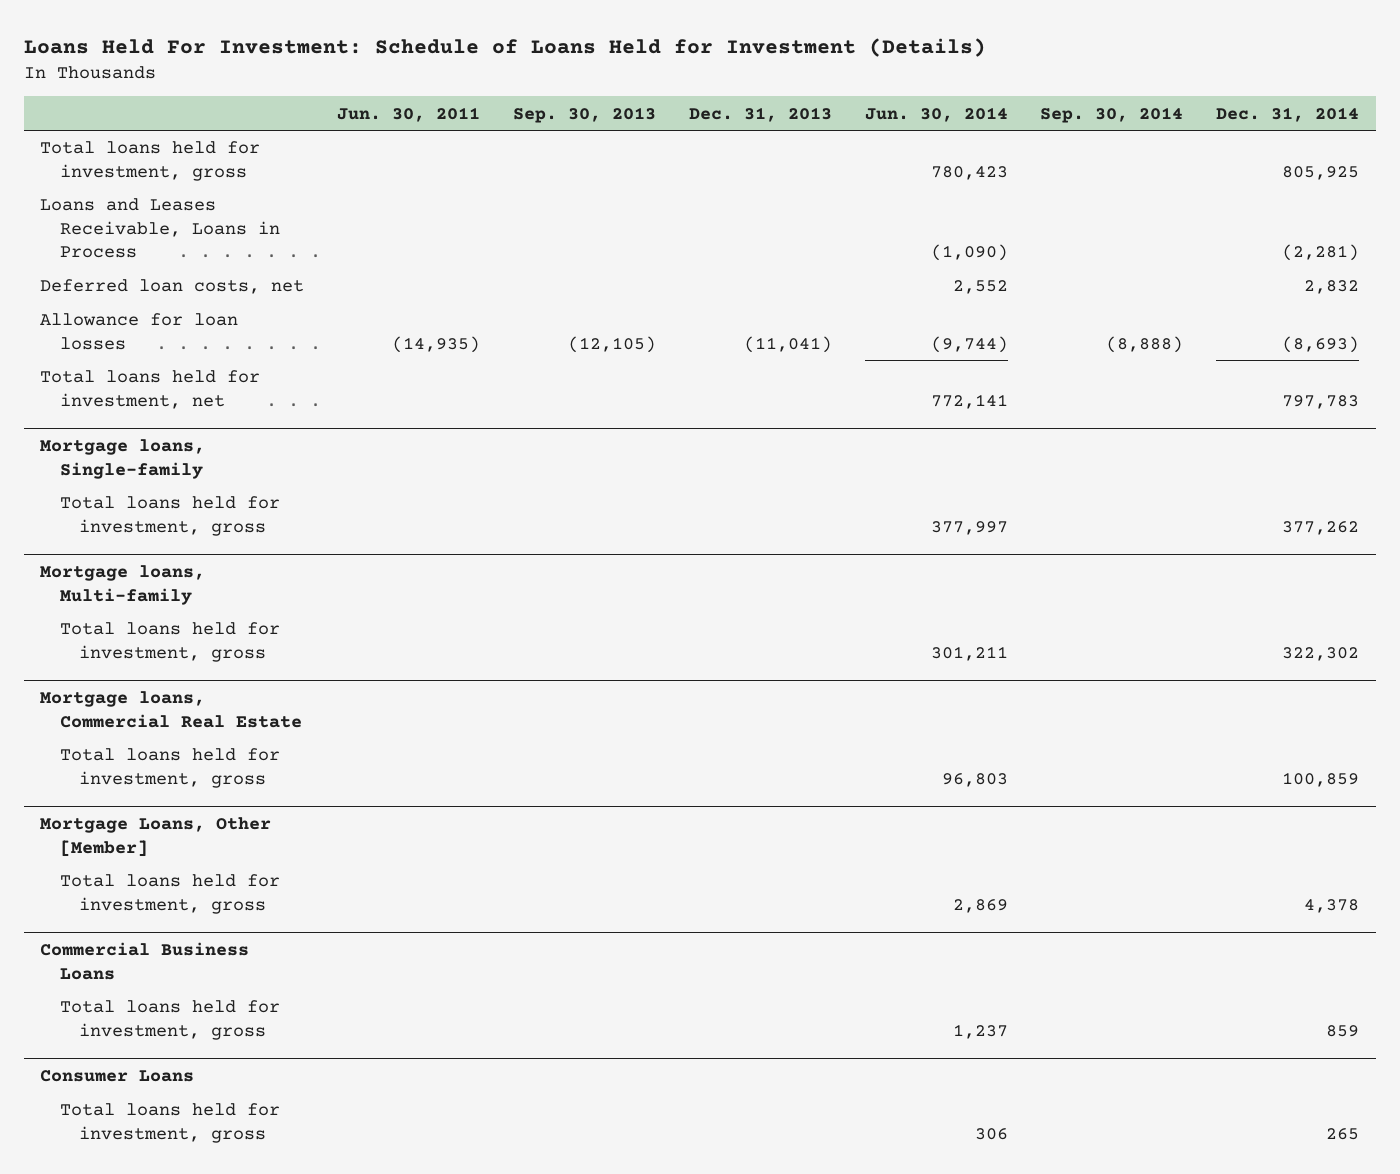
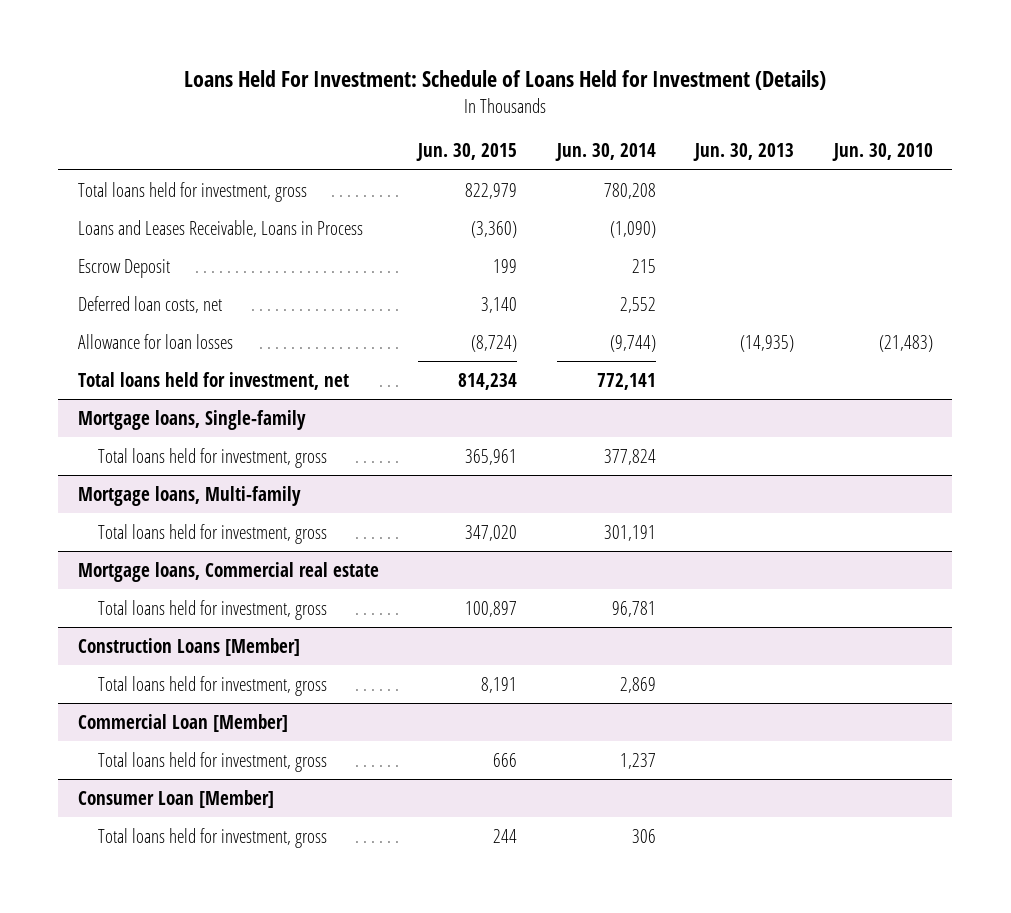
- | Jun. 30, 2011 | Sep. 30, 2013 | Dec. 31, 2013 | Jun. 30, 2014 | Sep. 30, 2014 | Dec. 31, 2014
+ | Jun. 30, 2015 | Jun. 30, 2014 | Jun. 30, 2013 | Jun. 30, 2010
- Total loans held for investment, gross | | | | 780,423 | | 805,925
+ Total loans held for investment, gross | 822,979 | 780,208 | |
+ Escrow Deposit | 199 | 215 | |
@ Mortgage loans, Single-family
- Total loans held for investment, gross | | | | 377,997 | | 377,262
+ Total loans held for investment, gross | 365,961 | 377,824 | |
@ Mortgage loans, Multi-family
- Total loans held for investment, gross | | | | 301,211 | | 322,302
- Mortgage loans, Commercial Real Estate
- Total loans held for investment, gross | | | | 96,803 | | 100,859
- Mortgage Loans, Other [Member]
@ Mortgage loans, Multi-family
+ Total loans held for investment, gross | 347,020 | 301,191 | |
+ Mortgage loans, Commercial real estate
+ Total loans held for investment, gross | 100,897 | 96,781 | |
+ Construction Loans [Member]
- Commercial Business Loans
+ Commercial Loan [Member]
- Consumer Loans
+ Consumer Loan [Member]

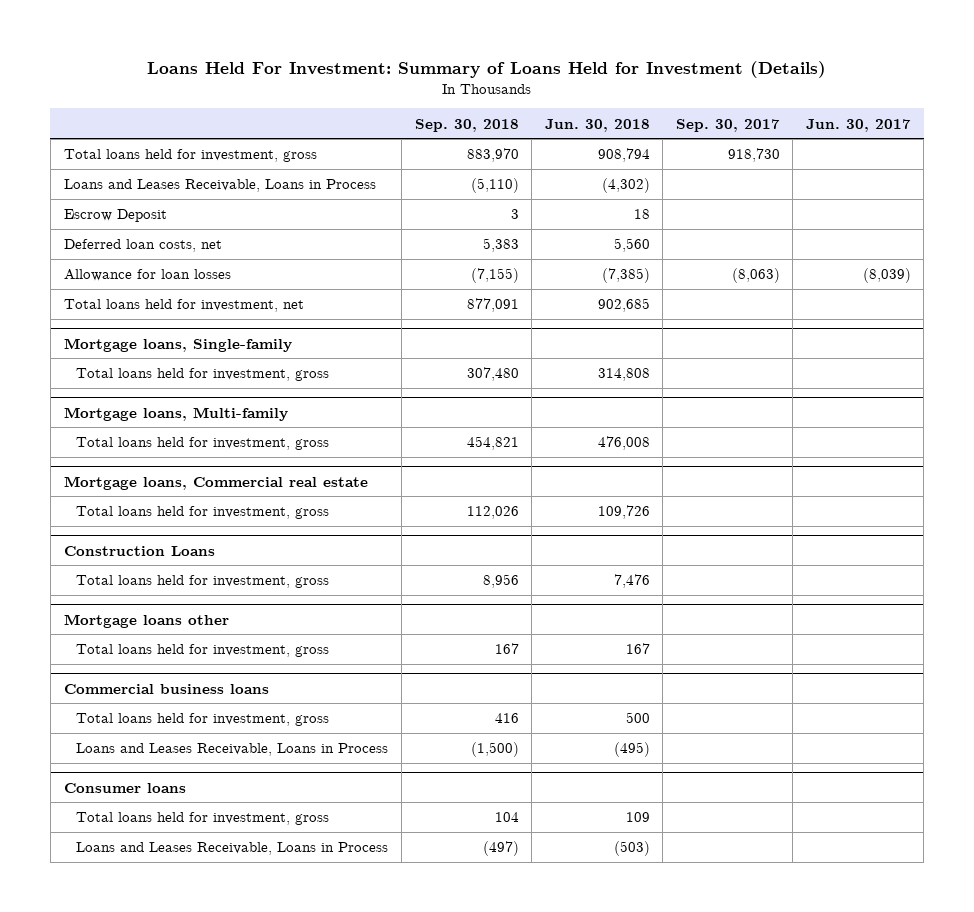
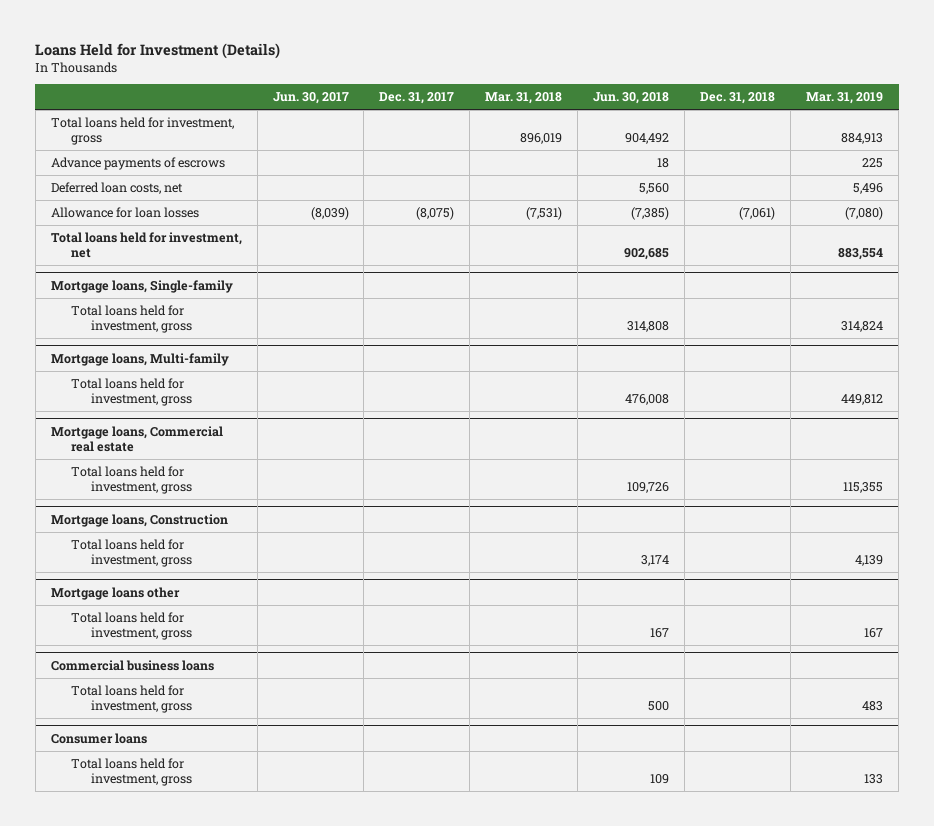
- Loans Held For Investment: Summary of Loans Held for Investment (Details)
+ Loans Held for Investment (Details)
- | Sep. 30, 2018 | Jun. 30, 2018 | Sep. 30, 2017 | Jun. 30, 2017
+ | Jun. 30, 2017 | Dec. 31, 2017 | Mar. 31, 2018 | Jun. 30, 2018 | Dec. 31, 2018 | Mar. 31, 2019
- Total loans held for investment, gross | 883,970 | 908,794 | 918,730 |
- Loans and Leases Receivable, Loans in Process | (5,110) | (4,302) | |
- Escrow Deposit | 3 | 18 | |
+ Total loans held for investment, gross | | | 896,019 | 904,492 | | 884,913
+ Advance payments of escrows | | | | 18 | | 225
- Construction Loans
- Total loans held for investment, gross | 8,956 | 7,476 | |
+ Mortgage loans, Construction
+ Total loans held for investment, gross | | | | 3,174 | | 4,139
@ Commercial business loans
- Loans and Leases Receivable, Loans in Process | (1,500) | (495) | |
@ Consumer loans
- Loans and Leases Receivable, Loans in Process | (497) | (503) | |

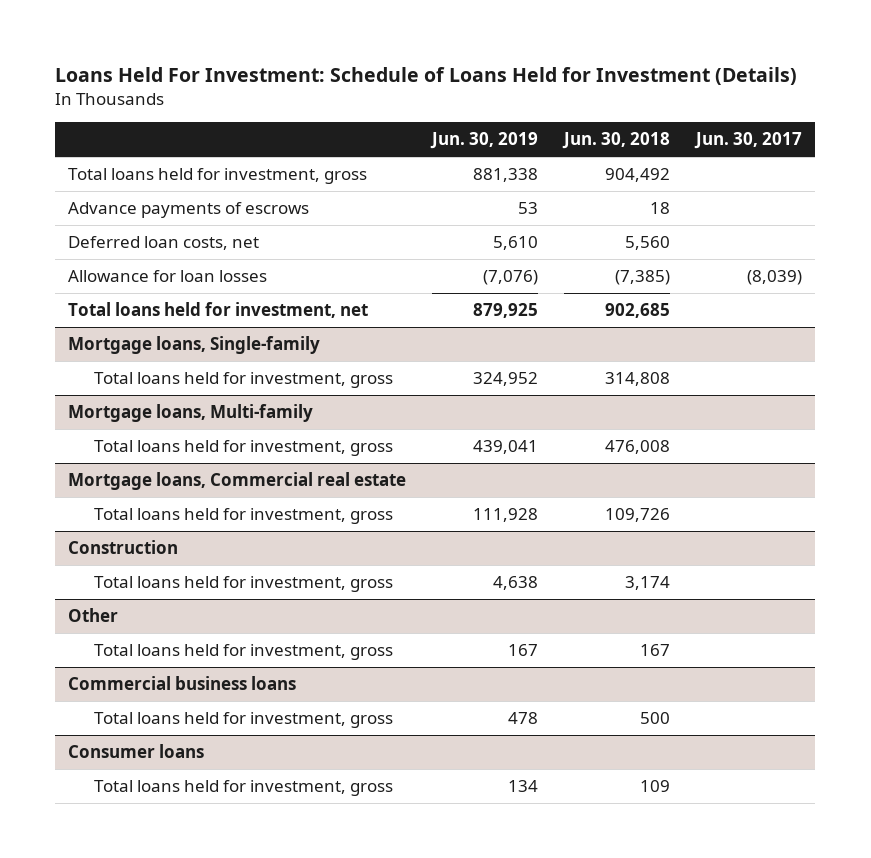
- Loans Held for Investment (Details)
+ Loans Held For Investment: Schedule of Loans Held for Investment (Details)
- | Jun. 30, 2017 | Dec. 31, 2017 | Mar. 31, 2018 | Jun. 30, 2018 | Dec. 31, 2018 | Mar. 31, 2019
+ | Jun. 30, 2019 | Jun. 30, 2018 | Jun. 30, 2017
- Mortgage loans, Construction
+ Construction
- Mortgage loans other
+ Other

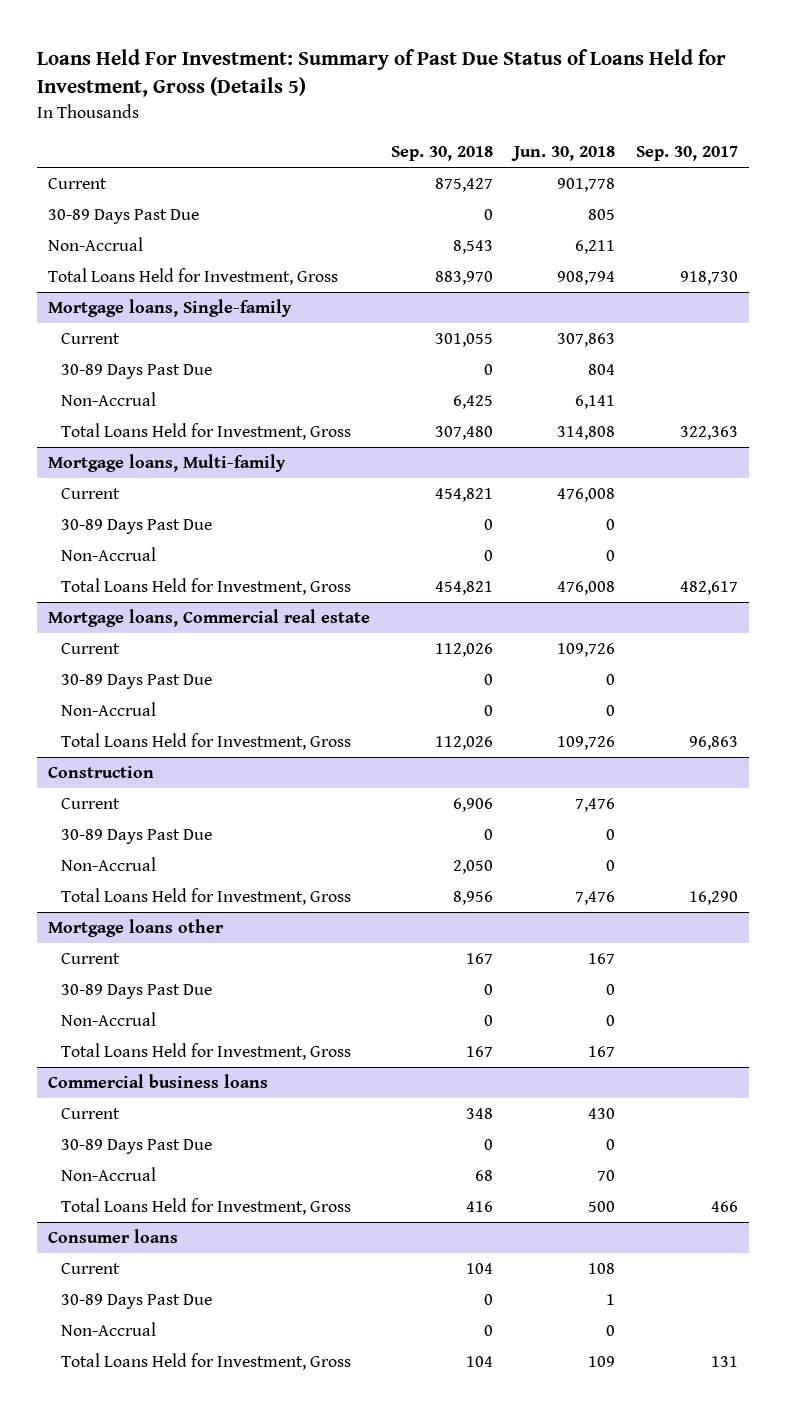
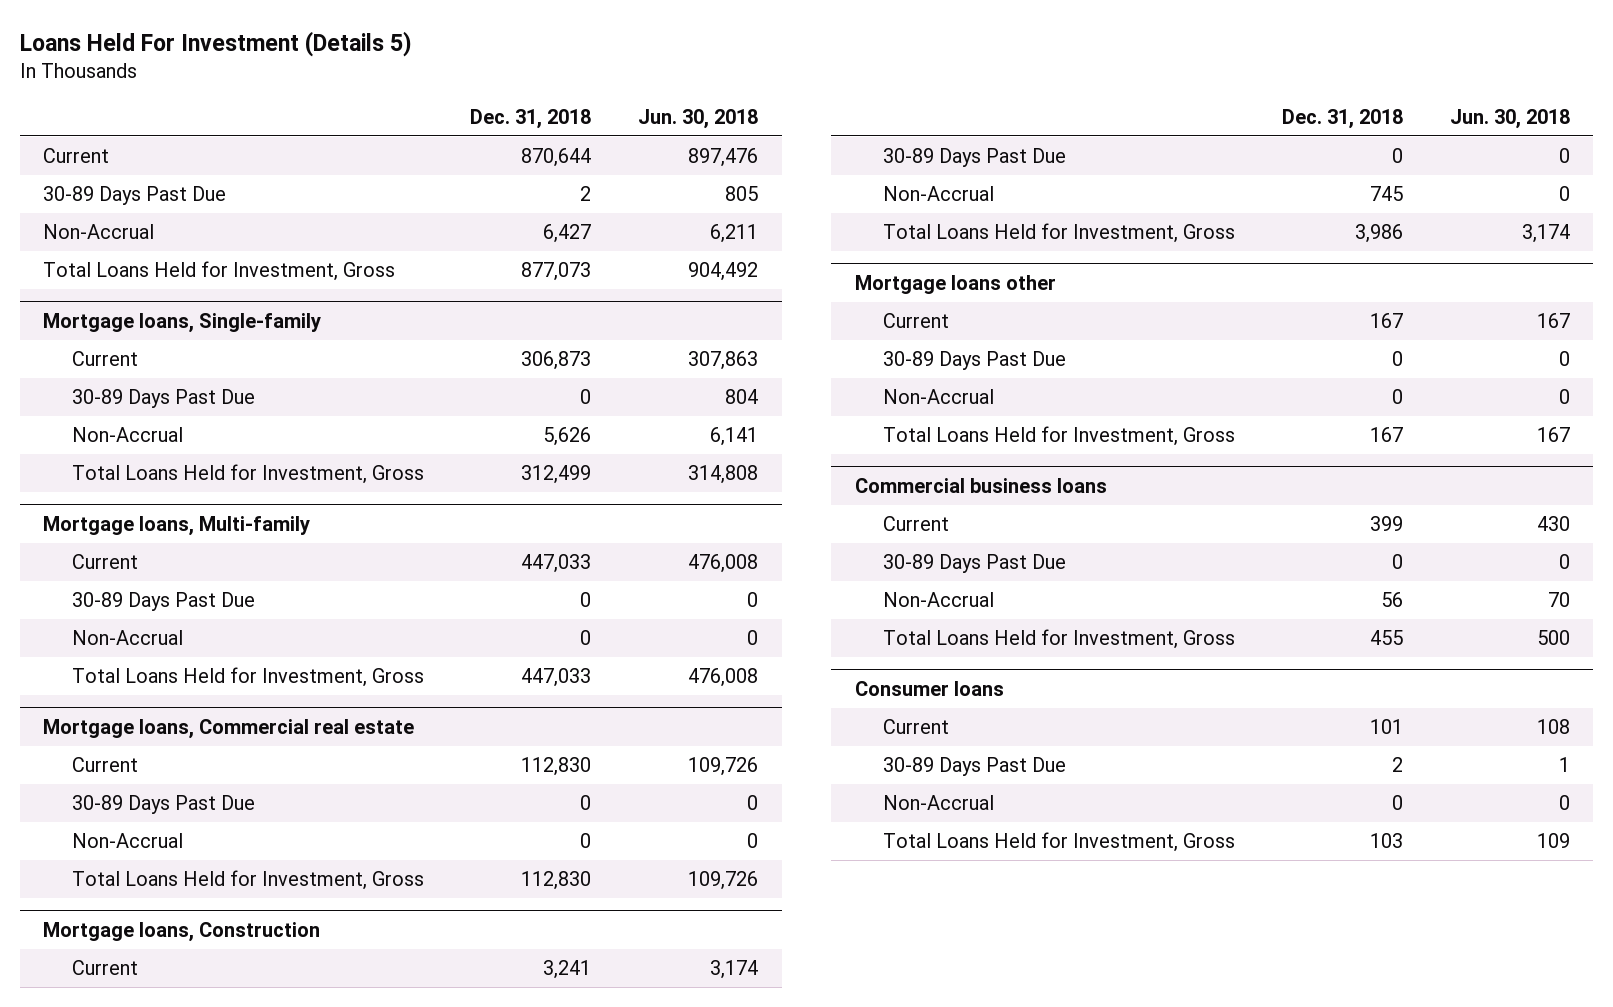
- Loans Held For Investment: Summary of Past Due Status of Loans Held for Investment, Gross (Details 5)
+ Loans Held For Investment (Details 5)
- | Sep. 30, 2018 | Jun. 30, 2018 | Sep. 30, 2017
+ | Dec. 31, 2018 | Jun. 30, 2018
- Current | 875,427 | 901,778 |
+ Current | 870,644 | 897,476
- Total Loans Held for Investment, Gross | 883,970 | 908,794 | 918,730
+ Total Loans Held for Investment, Gross | 877,073 | 904,492
- Construction
- Current | 6,906 | 7,476 |
+ Mortgage loans, Construction
+ Current | 3,241 | 3,174
- Total Loans Held for Investment, Gross | 8,956 | 7,476 | 16,290
+ Total Loans Held for Investment, Gross | 3,986 | 3,174

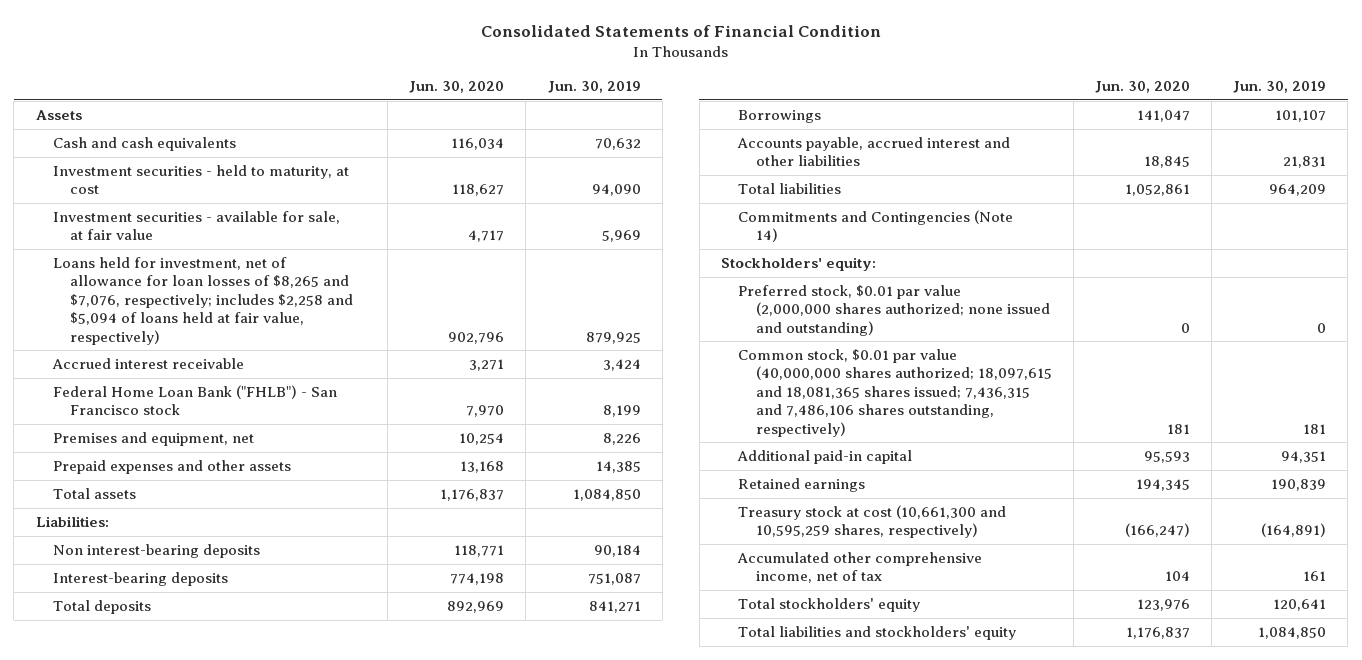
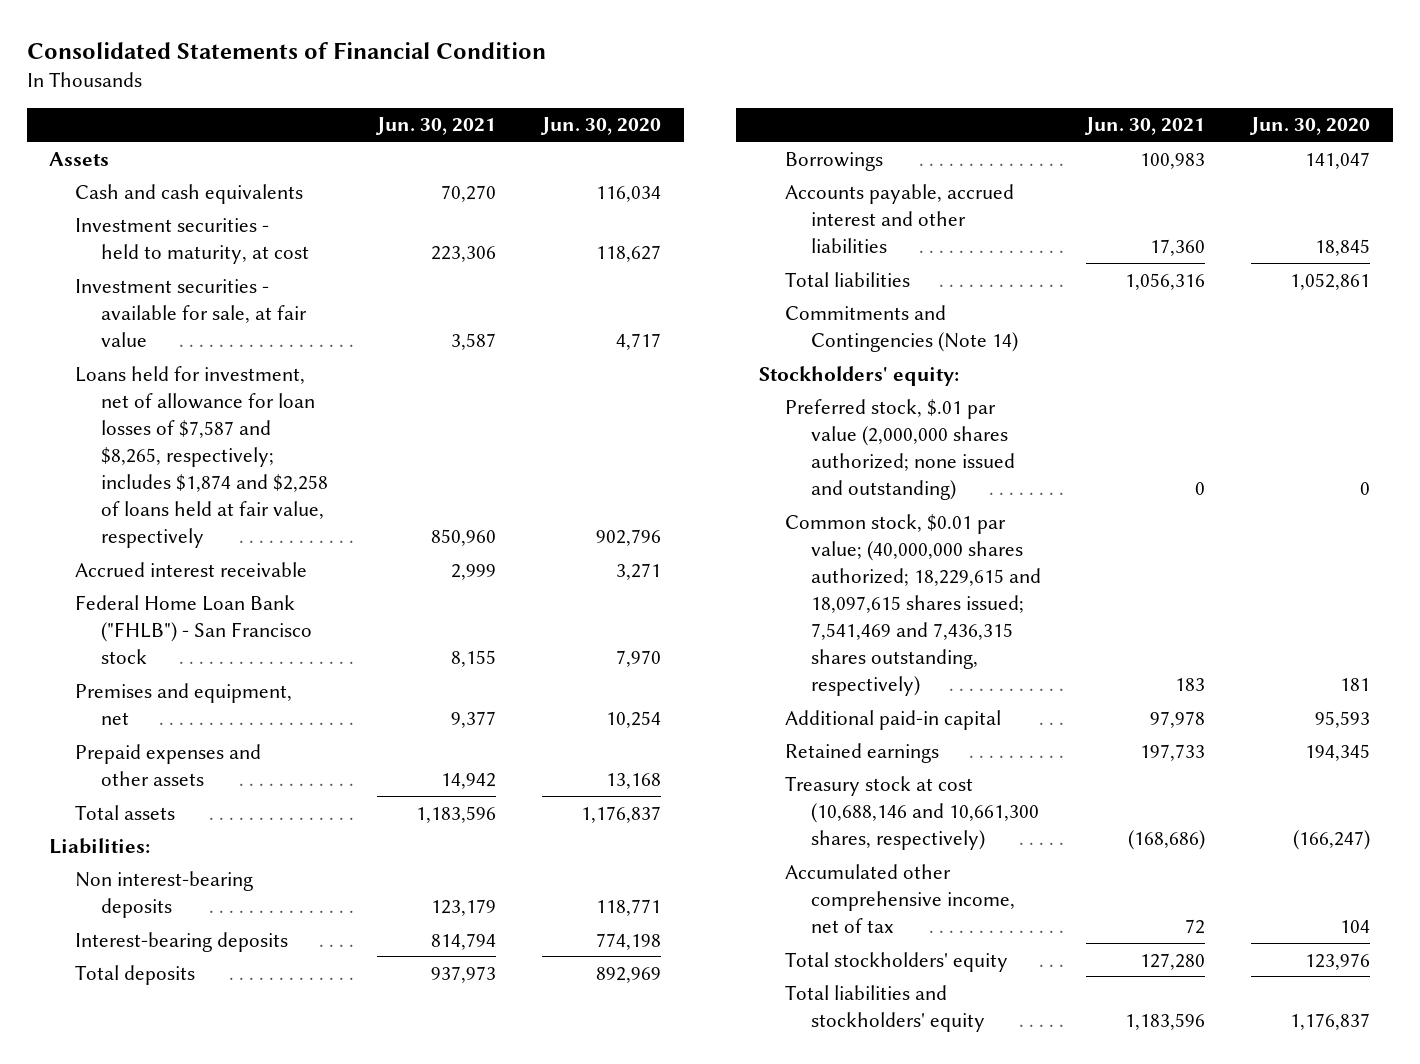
- | Jun. 30, 2020 | Jun. 30, 2019
+ | Jun. 30, 2021 | Jun. 30, 2020
- Loans held for investment, net of allowance for loan losses of $8,265 and $7,076, respectively; includes $2,258 and $5,094 of loans held at fair value, respectively) | 902,796 | 879,925
+ Loans held for investment, net of allowance for loan losses of $7,587 and $8,265, respectively; includes $1,874 and $2,258 of loans held at fair value, respectively | 850,960 | 902,796
- Preferred stock, $0.01 par value (2,000,000 shares authorized; none issued and outstanding) | 0 | 0
- Common stock, $0.01 par value (40,000,000 shares authorized; 18,097,615 and 18,081,365 shares issued; 7,436,315 and 7,486,106 shares outstanding, respectively) | 181 | 181
+ Preferred stock, $.01 par value (2,000,000 shares authorized; none issued and outstanding) | 0 | 0
+ Common stock, $0.01 par value; (40,000,000 shares authorized; 18,229,615 and 18,097,615 shares issued; 7,541,469 and 7,436,315 shares outstanding, respectively) | 183 | 181
- Treasury stock at cost (10,661,300 and 10,595,259 shares, respectively) | (166,247) | (164,891)
+ Treasury stock at cost (10,688,146 and 10,661,300 shares, respectively) | (168,686) | (166,247)

